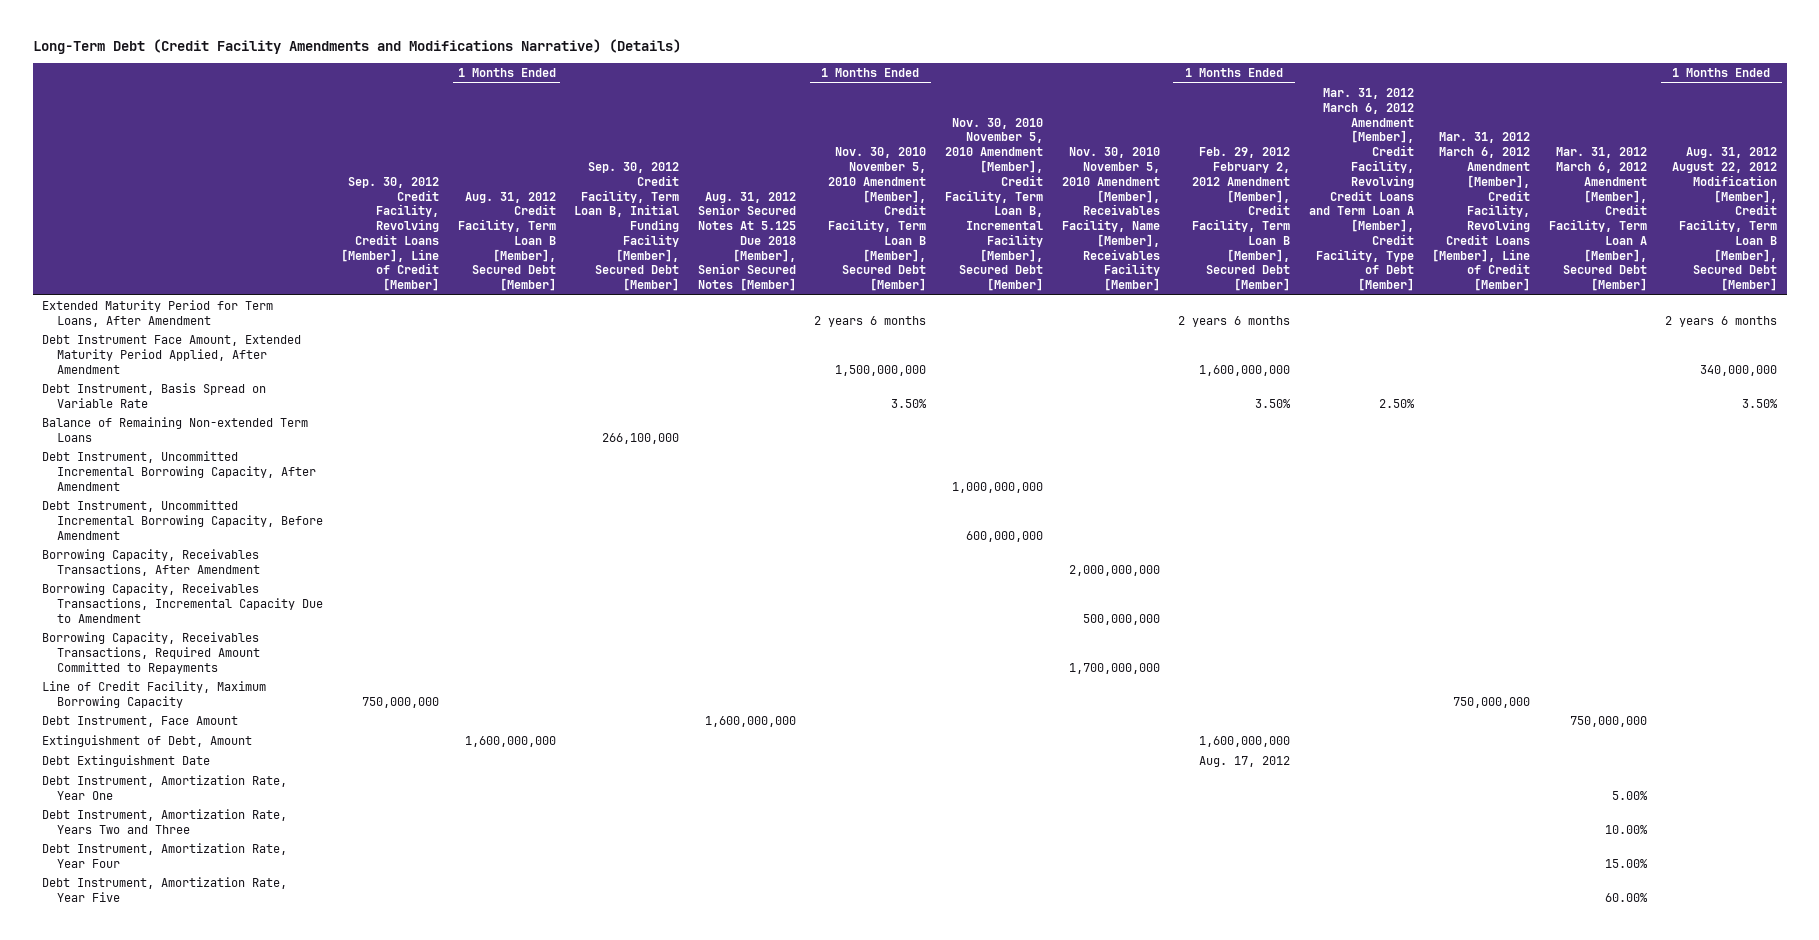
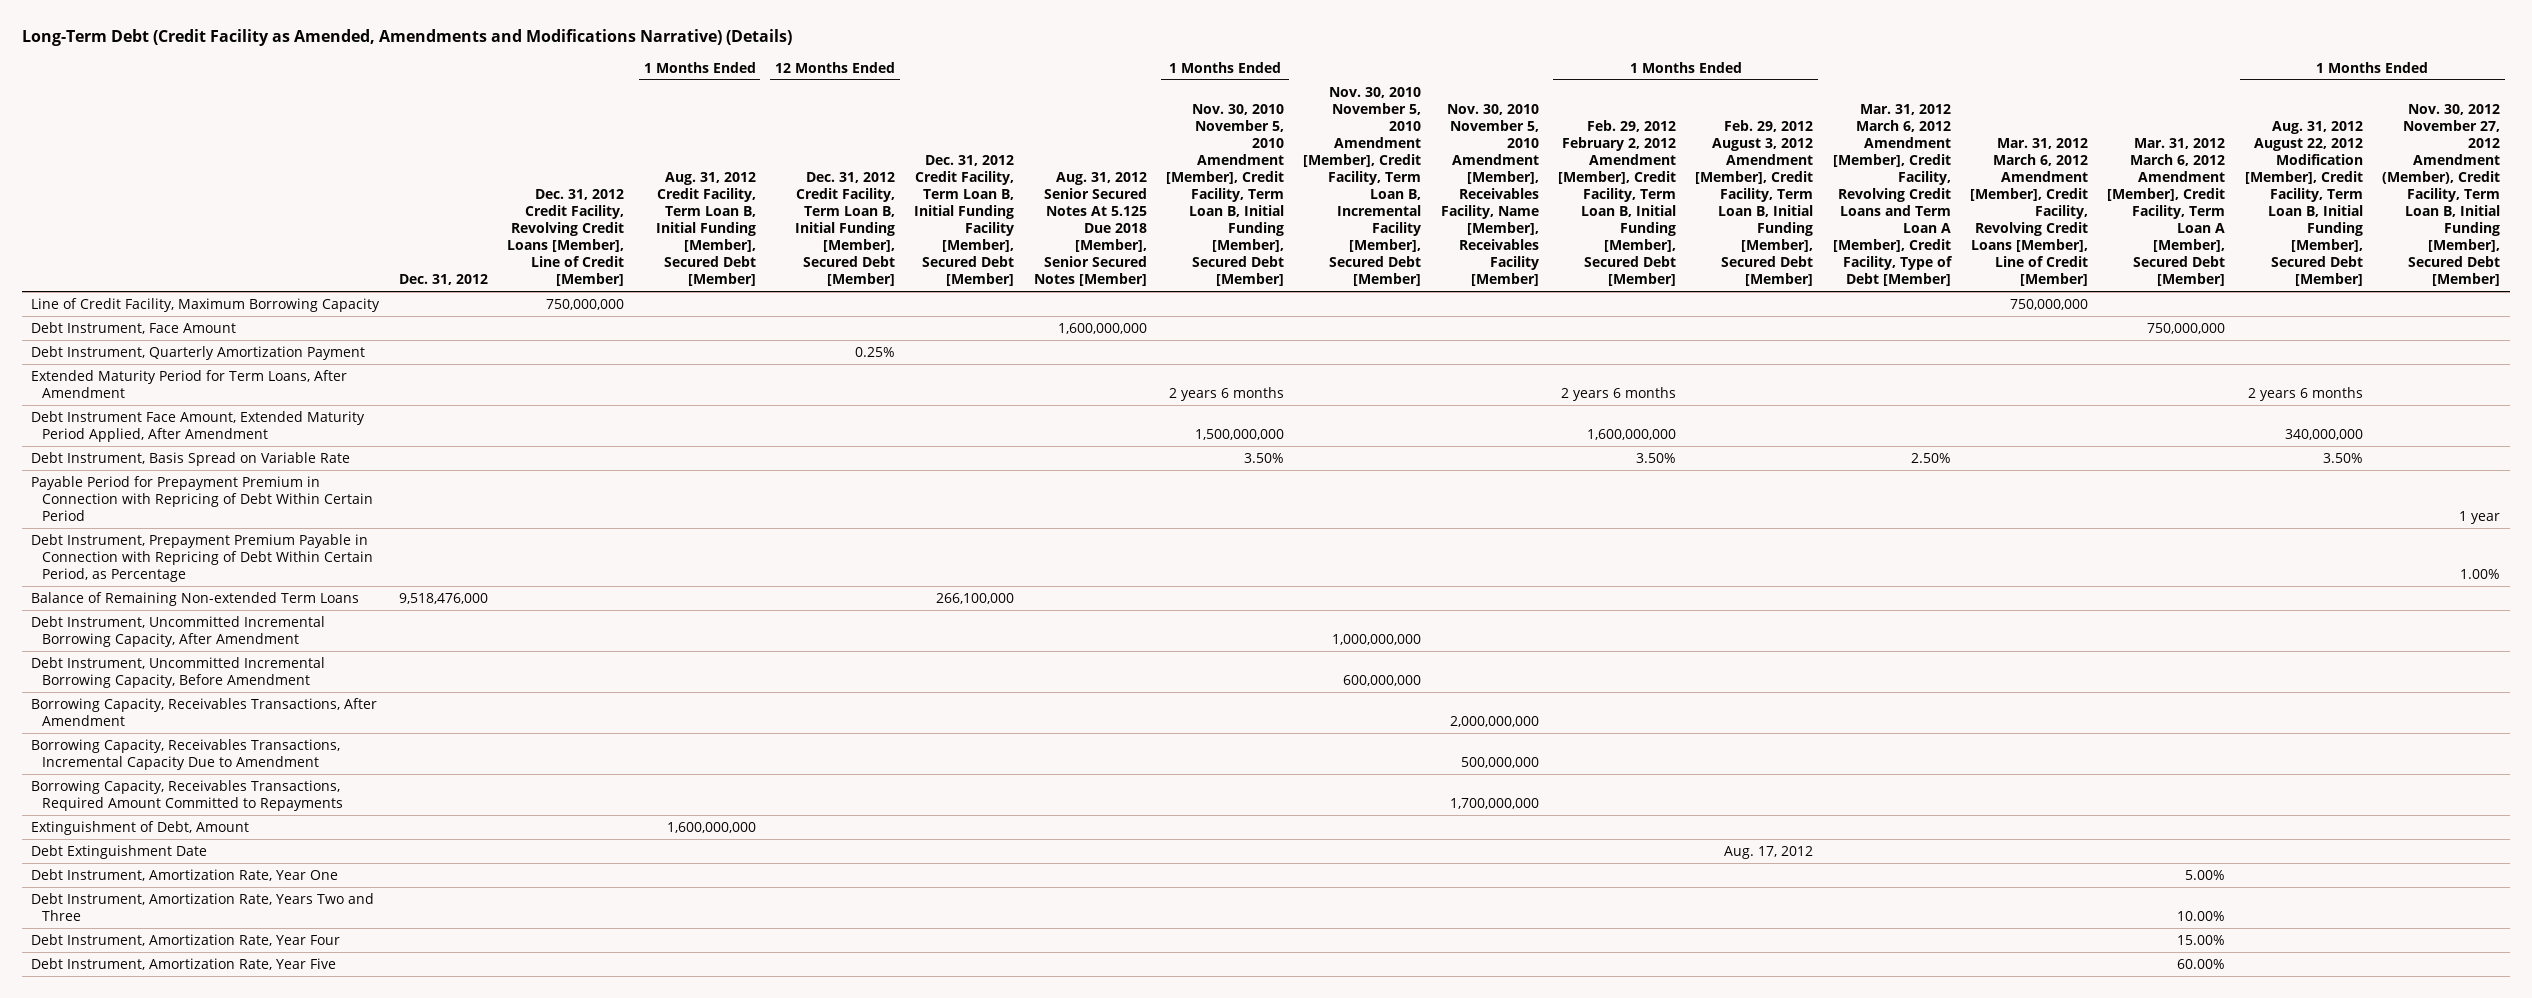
- Long-Term Debt (Credit Facility Amendments and Modifications Narrative) (Details)
+ Long-Term Debt (Credit Facility as Amended, Amendments and Modifications Narrative) (Details)
- | Sep. 30, 2012 Credit Facility, Revolving Credit Loans [Member], Line of Credit [Member] | 1 Months Ended Aug. 31, 2012 Credit Facility, Term Loan B [Member], Secured Debt [Member] | Sep. 30, 2012 Credit Facility, Term Loan B, Initial Funding Facility [Member], Secured Debt [Member] | Aug. 31, 2012 Senior Secured Notes At 5.125 Due 2018 [Member], Senior Secured Notes [Member] | 1 Months Ended Nov. 30, 2010 November 5, 2010 Amendment [Member], Credit Facility, Term Loan B [Member], Secured Debt [Member] | Nov. 30, 2010 November 5, 2010 Amendment [Member], Credit Facility, Term Loan B, Incremental Facility [Member], Secured Debt [Member] | Nov. 30, 2010 November 5, 2010 Amendment [Member], Receivables Facility, Name [Member], Receivables Facility [Member] | 1 Months Ended Feb. 29, 2012 February 2, 2012 Amendment [Member], Credit Facility, Term Loan B [Member], Secured Debt [Member] | Mar. 31, 2012 March 6, 2012 Amendment [Member], Credit Facility, Revolving Credit Loans and Term Loan A [Member], Credit Facility, Type of Debt [Member] | Mar. 31, 2012 March 6, 2012 Amendment [Member], Credit Facility, Revolving Credit Loans [Member], Line of Credit [Member] | Mar. 31, 2012 March 6, 2012 Amendment [Member], Credit Facility, Term Loan A [Member], Secured Debt [Member] | 1 Months Ended Aug. 31, 2012 August 22, 2012 Modification [Member], Credit Facility, Term Loan B [Member], Secured Debt [Member]
+ | Dec. 31, 2012 | Dec. 31, 2012 Credit Facility, Revolving Credit Loans [Member], Line of Credit [Member] | 1 Months Ended Aug. 31, 2012 Credit Facility, Term Loan B, Initial Funding [Member], Secured Debt [Member] | 12 Months Ended Dec. 31, 2012 Credit Facility, Term Loan B, Initial Funding [Member], Secured Debt [Member] | Dec. 31, 2012 Credit Facility, Term Loan B, Initial Funding Facility [Member], Secured Debt [Member] | Aug. 31, 2012 Senior Secured Notes At 5.125 Due 2018 [Member], Senior Secured Notes [Member] | 1 Months Ended Nov. 30, 2010 November 5, 2010 Amendment [Member], Credit Facility, Term Loan B, Initial Funding [Member], Secured Debt [Member] | Nov. 30, 2010 November 5, 2010 Amendment [Member], Credit Facility, Term Loan B, Incremental Facility [Member], Secured Debt [Member] | Nov. 30, 2010 November 5, 2010 Amendment [Member], Receivables Facility, Name [Member], Receivables Facility [Member] | 1 Months Ended Feb. 29, 2012 February 2, 2012 Amendment [Member], Credit Facility, Term Loan B, Initial Funding [Member], Secured Debt [Member] | 1 Months Ended Feb. 29, 2012 August 3, 2012 Amendment [Member], Credit Facility, Term Loan B, Initial Funding [Member], Secured Debt [Member] | Mar. 31, 2012 March 6, 2012 Amendment [Member], Credit Facility, Revolving Credit Loans and Term Loan A [Member], Credit Facility, Type of Debt [Member] | Mar. 31, 2012 March 6, 2012 Amendment [Member], Credit Facility, Revolving Credit Loans [Member], Line of Credit [Member] | Mar. 31, 2012 March 6, 2012 Amendment [Member], Credit Facility, Term Loan A [Member], Secured Debt [Member] | 1 Months Ended Aug. 31, 2012 August 22, 2012 Modification [Member], Credit Facility, Term Loan B, Initial Funding [Member], Secured Debt [Member] | 1 Months Ended Nov. 30, 2012 November 27, 2012 Amendment (Member), Credit Facility, Term Loan B, Initial Funding [Member], Secured Debt [Member]
moved up: Line of Credit Facility, Maximum Borrowing Capacity | | 750,000,000 | | | | | | | | | | | 750,000,000 | | |
moved up: Debt Instrument, Face Amount | | | | | | 1,600,000,000 | | | | | | | | 750,000,000 | |
+ Debt Instrument, Quarterly Amortization Payment | | | | 0.25% | | | | | | | | | | | |
+ Payable Period for Prepayment Premium in Connection with Repricing of Debt Within Certain Period | | | | | | | | | | | | | | | | 1 year
+ Debt Instrument, Prepayment Premium Payable in Connection with Repricing of Debt Within Certain Period, as Percentage | | | | | | | | | | | | | | | | 1.00%

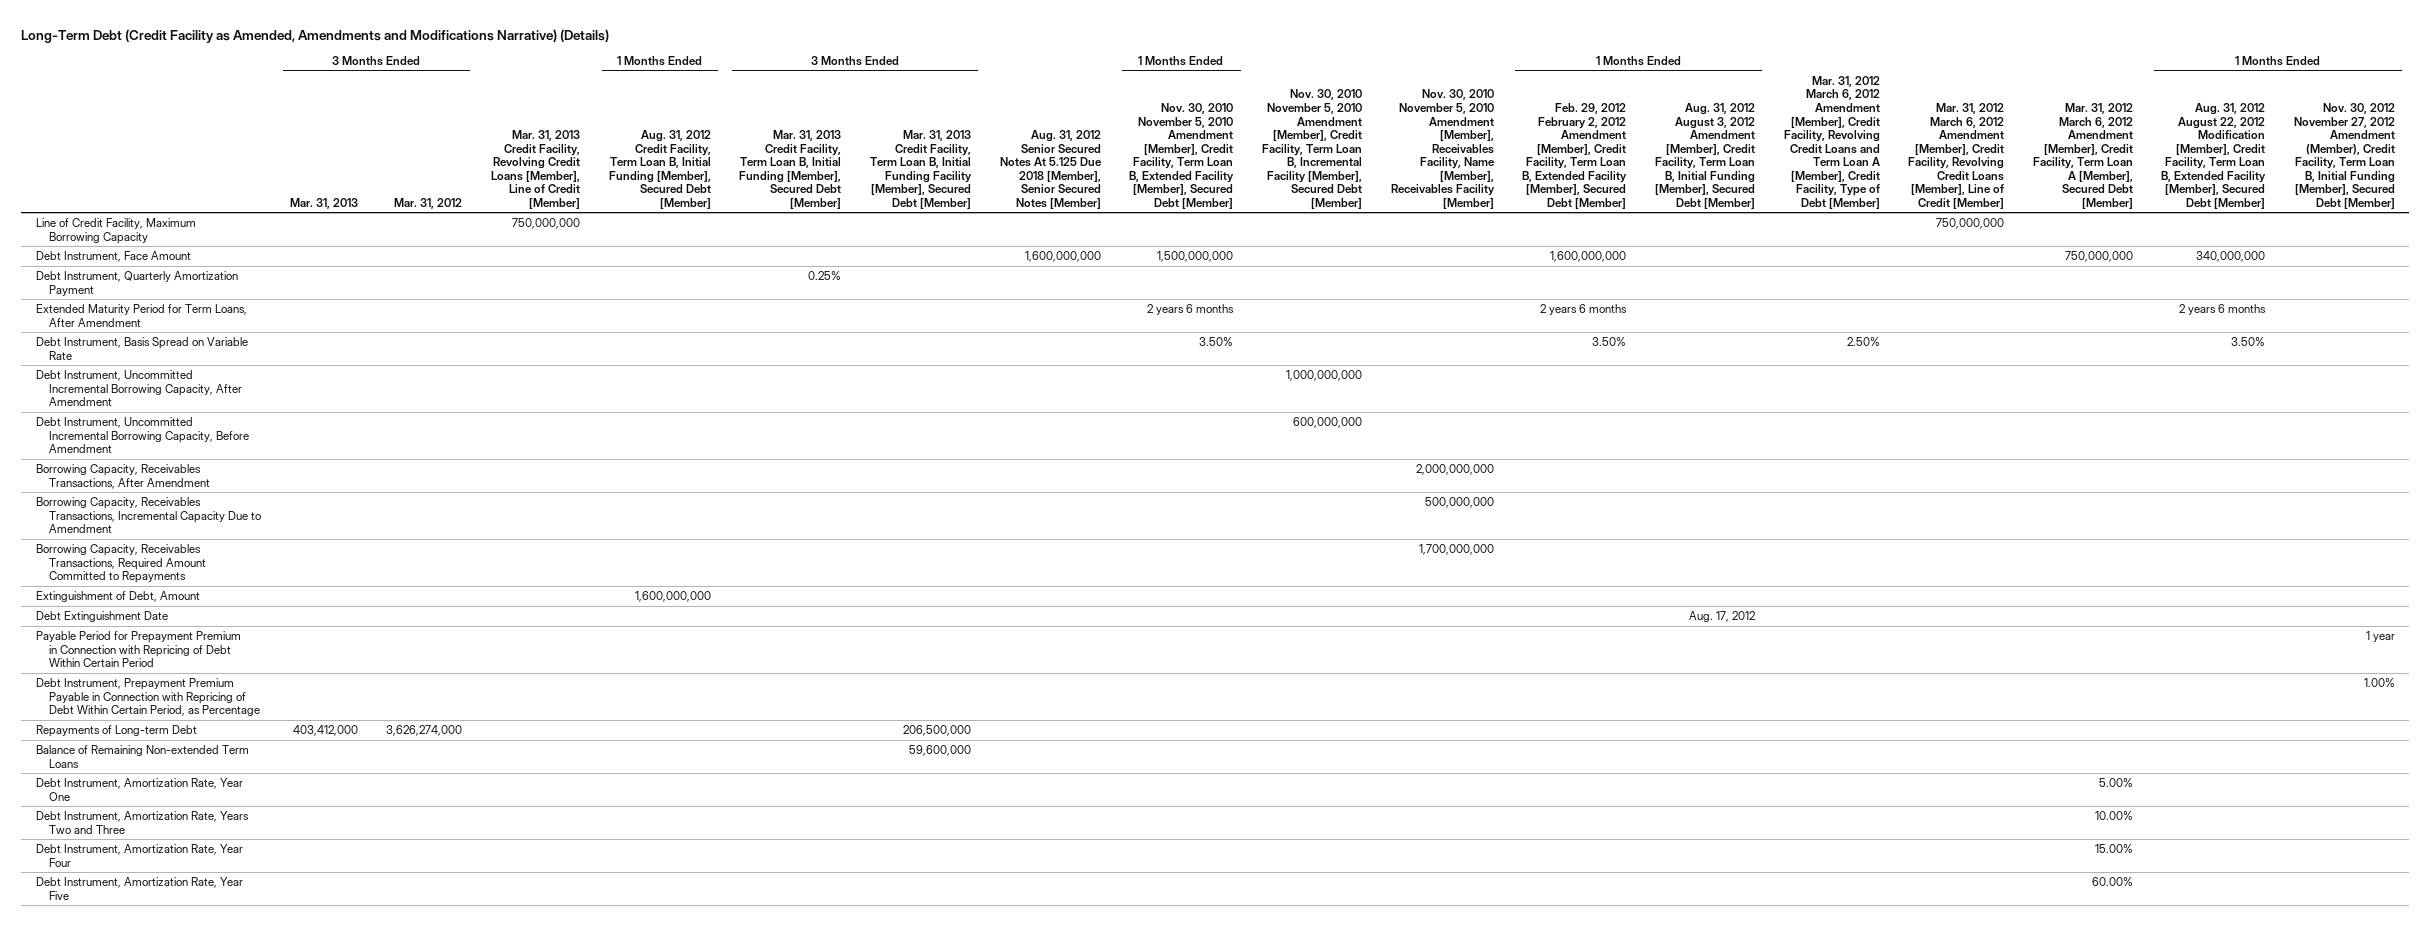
- | Dec. 31, 2012 | Dec. 31, 2012 Credit Facility, Revolving Credit Loans [Member], Line of Credit [Member] | 1 Months Ended Aug. 31, 2012 Credit Facility, Term Loan B, Initial Funding [Member], Secured Debt [Member] | 12 Months Ended Dec. 31, 2012 Credit Facility, Term Loan B, Initial Funding [Member], Secured Debt [Member] | Dec. 31, 2012 Credit Facility, Term Loan B, Initial Funding Facility [Member], Secured Debt [Member] | Aug. 31, 2012 Senior Secured Notes At 5.125 Due 2018 [Member], Senior Secured Notes [Member] | 1 Months Ended Nov. 30, 2010 November 5, 2010 Amendment [Member], Credit Facility, Term Loan B, Initial Funding [Member], Secured Debt [Member] | Nov. 30, 2010 November 5, 2010 Amendment [Member], Credit Facility, Term Loan B, Incremental Facility [Member], Secured Debt [Member] | Nov. 30, 2010 November 5, 2010 Amendment [Member], Receivables Facility, Name [Member], Receivables Facility [Member] | 1 Months Ended Feb. 29, 2012 February 2, 2012 Amendment [Member], Credit Facility, Term Loan B, Initial Funding [Member], Secured Debt [Member] | 1 Months Ended Feb. 29, 2012 August 3, 2012 Amendment [Member], Credit Facility, Term Loan B, Initial Funding [Member], Secured Debt [Member] | Mar. 31, 2012 March 6, 2012 Amendment [Member], Credit Facility, Revolving Credit Loans and Term Loan A [Member], Credit Facility, Type of Debt [Member] | Mar. 31, 2012 March 6, 2012 Amendment [Member], Credit Facility, Revolving Credit Loans [Member], Line of Credit [Member] | Mar. 31, 2012 March 6, 2012 Amendment [Member], Credit Facility, Term Loan A [Member], Secured Debt [Member] | 1 Months Ended Aug. 31, 2012 August 22, 2012 Modification [Member], Credit Facility, Term Loan B, Initial Funding [Member], Secured Debt [Member] | 1 Months Ended Nov. 30, 2012 November 27, 2012 Amendment (Member), Credit Facility, Term Loan B, Initial Funding [Member], Secured Debt [Member]
+ | 3 Months Ended Mar. 31, 2013 | 3 Months Ended Mar. 31, 2012 | Mar. 31, 2013 Credit Facility, Revolving Credit Loans [Member], Line of Credit [Member] | 1 Months Ended Aug. 31, 2012 Credit Facility, Term Loan B, Initial Funding [Member], Secured Debt [Member] | 3 Months Ended Mar. 31, 2013 Credit Facility, Term Loan B, Initial Funding [Member], Secured Debt [Member] | 3 Months Ended Mar. 31, 2013 Credit Facility, Term Loan B, Initial Funding Facility [Member], Secured Debt [Member] | Aug. 31, 2012 Senior Secured Notes At 5.125 Due 2018 [Member], Senior Secured Notes [Member] | 1 Months Ended Nov. 30, 2010 November 5, 2010 Amendment [Member], Credit Facility, Term Loan B, Extended Facility [Member], Secured Debt [Member] | Nov. 30, 2010 November 5, 2010 Amendment [Member], Credit Facility, Term Loan B, Incremental Facility [Member], Secured Debt [Member] | Nov. 30, 2010 November 5, 2010 Amendment [Member], Receivables Facility, Name [Member], Receivables Facility [Member] | 1 Months Ended Feb. 29, 2012 February 2, 2012 Amendment [Member], Credit Facility, Term Loan B, Extended Facility [Member], Secured Debt [Member] | 1 Months Ended Aug. 31, 2012 August 3, 2012 Amendment [Member], Credit Facility, Term Loan B, Initial Funding [Member], Secured Debt [Member] | Mar. 31, 2012 March 6, 2012 Amendment [Member], Credit Facility, Revolving Credit Loans and Term Loan A [Member], Credit Facility, Type of Debt [Member] | Mar. 31, 2012 March 6, 2012 Amendment [Member], Credit Facility, Revolving Credit Loans [Member], Line of Credit [Member] | Mar. 31, 2012 March 6, 2012 Amendment [Member], Credit Facility, Term Loan A [Member], Secured Debt [Member] | 1 Months Ended Aug. 31, 2012 August 22, 2012 Modification [Member], Credit Facility, Term Loan B, Extended Facility [Member], Secured Debt [Member] | 1 Months Ended Nov. 30, 2012 November 27, 2012 Amendment (Member), Credit Facility, Term Loan B, Initial Funding [Member], Secured Debt [Member]
- Debt Instrument Face Amount, Extended Maturity Period Applied, After Amendment | | | | | | | 1,500,000,000 | | | 1,600,000,000 | | | | | 340,000,000 |
moved down: Payable Period for Prepayment Premium in Connection with Repricing of Debt Within Certain Period | | | | | | | | | | | | | | | | | 1 year
moved down: Debt Instrument, Prepayment Premium Payable in Connection with Repricing of Debt Within Certain Period, as Percentage | | | | | | | | | | | | | | | | | 1.00%
+ Repayments of Long-term Debt | 403,412,000 | 3,626,274,000 | | | | 206,500,000 | | | | | | | | | | |
moved down: Balance of Remaining Non-extended Term Loans | | | | | | 59,600,000 | | | | | | | | | | |

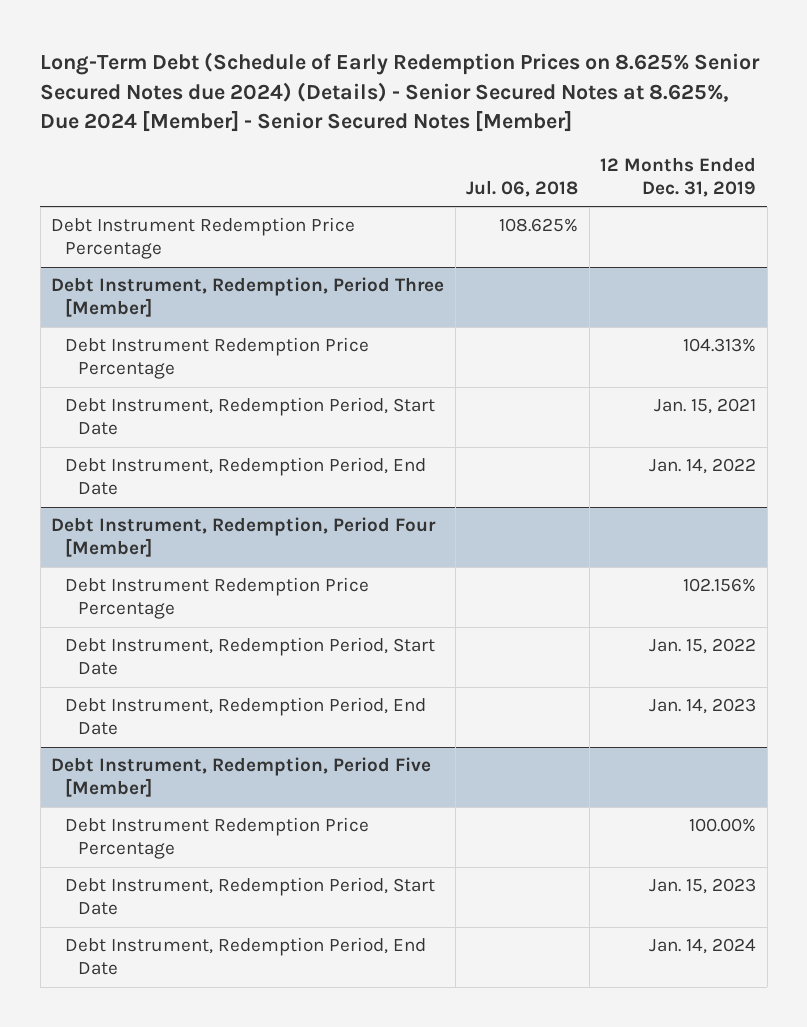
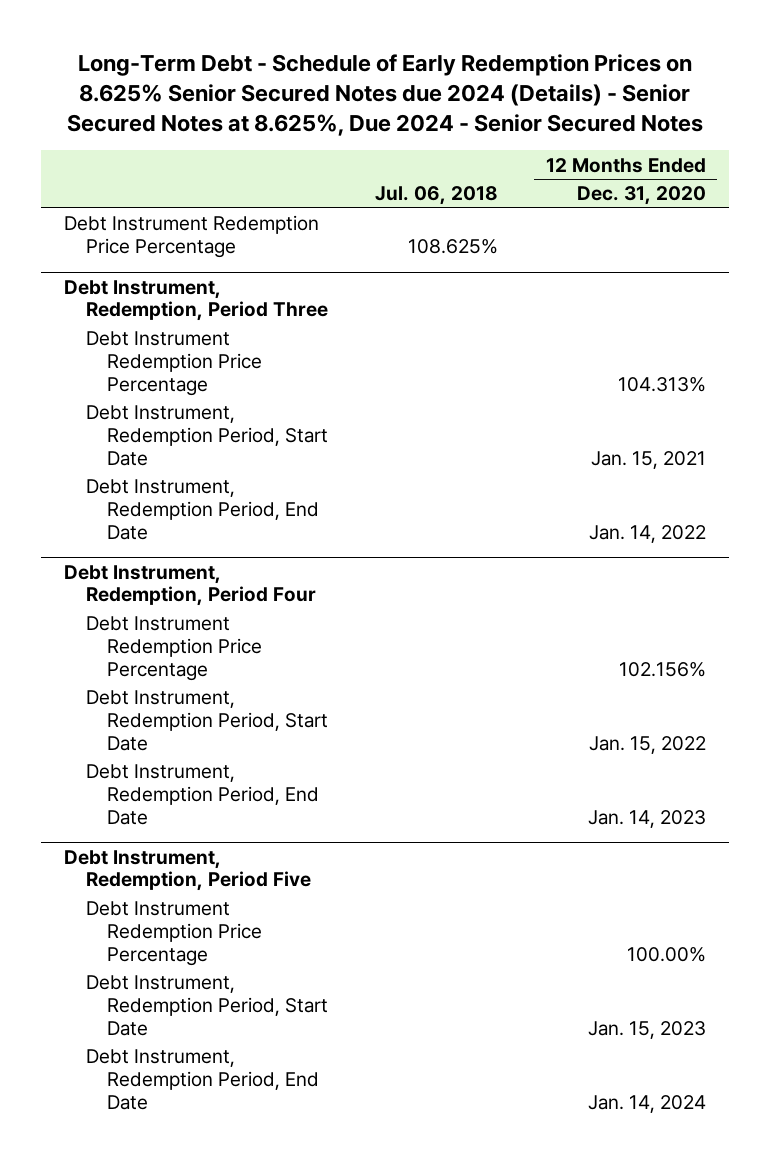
- Long-Term Debt (Schedule of Early Redemption Prices on 8.625% Senior Secured Notes due 2024) (Details) - Senior Secured Notes at 8.625%, Due 2024 [Member] - Senior Secured Notes [Member]
+ Long-Term Debt - Schedule of Early Redemption Prices on 8.625% Senior Secured Notes due 2024 (Details) - Senior Secured Notes at 8.625%, Due 2024 - Senior Secured Notes
- | Jul. 06, 2018 | 12 Months Ended Dec. 31, 2019
+ | Jul. 06, 2018 | 12 Months Ended Dec. 31, 2020
- Debt Instrument, Redemption, Period Three [Member]
+ Debt Instrument, Redemption, Period Three
- Debt Instrument, Redemption, Period Four [Member]
+ Debt Instrument, Redemption, Period Four
- Debt Instrument, Redemption, Period Five [Member]
+ Debt Instrument, Redemption, Period Five

